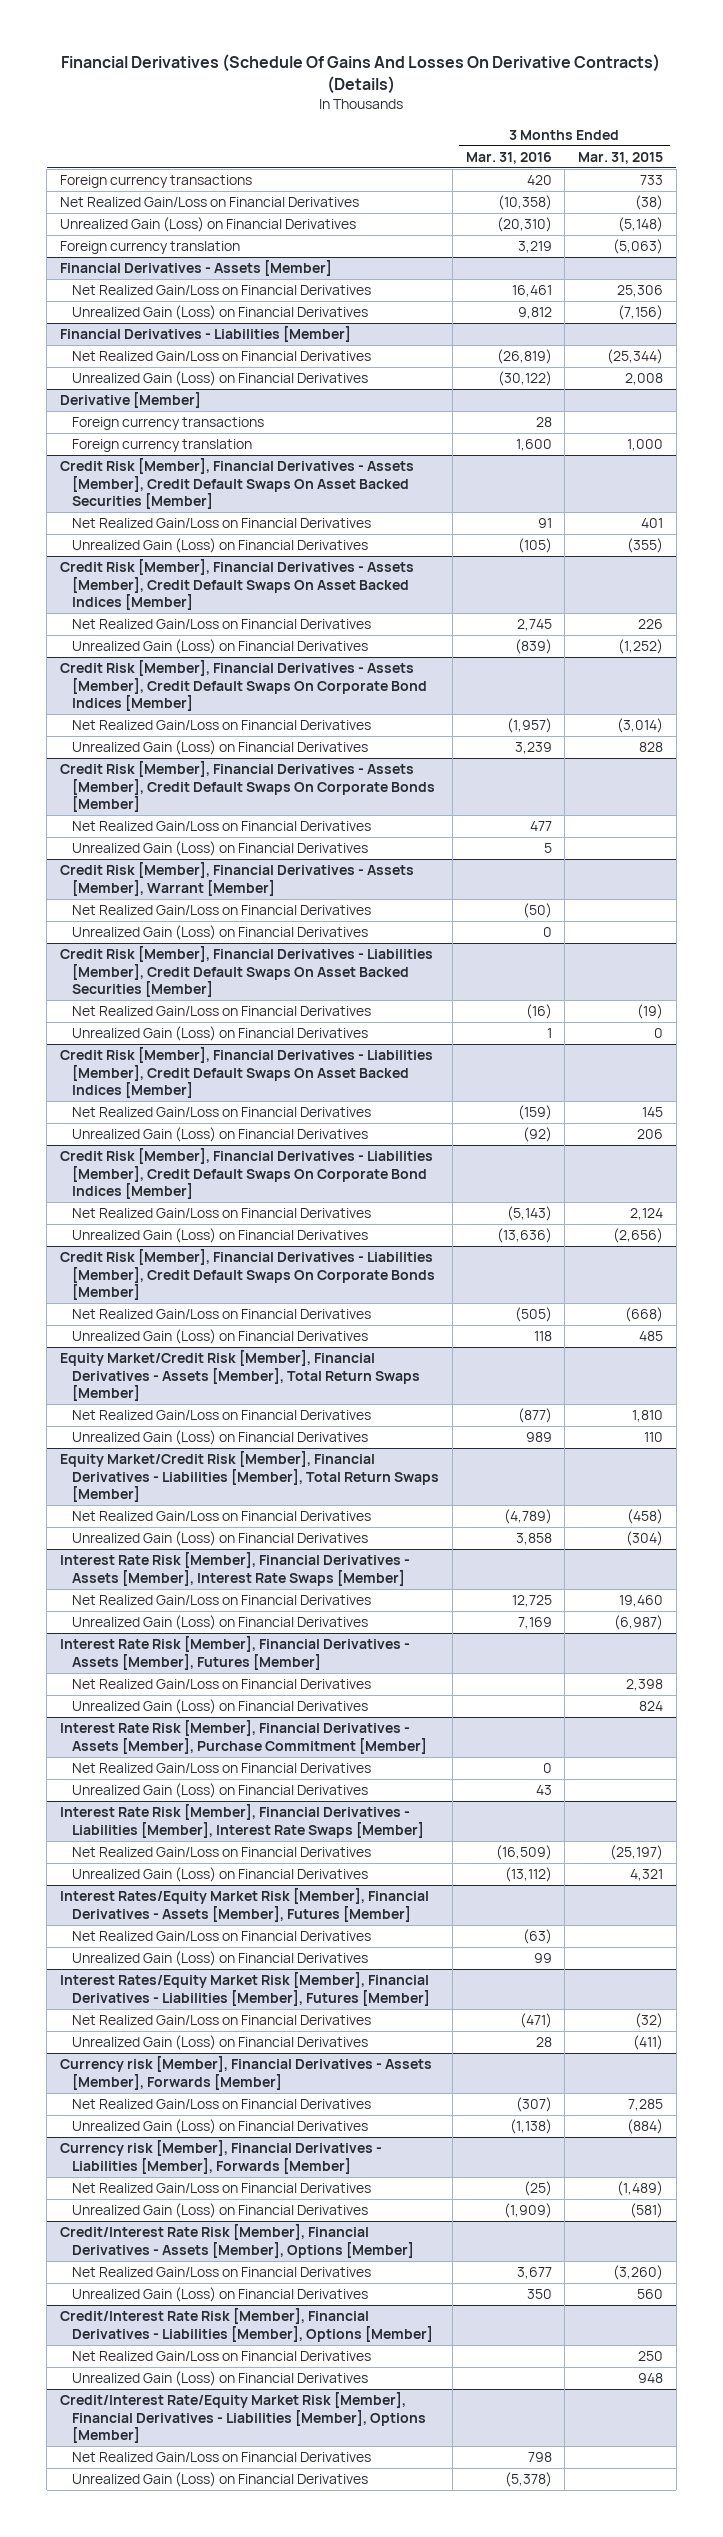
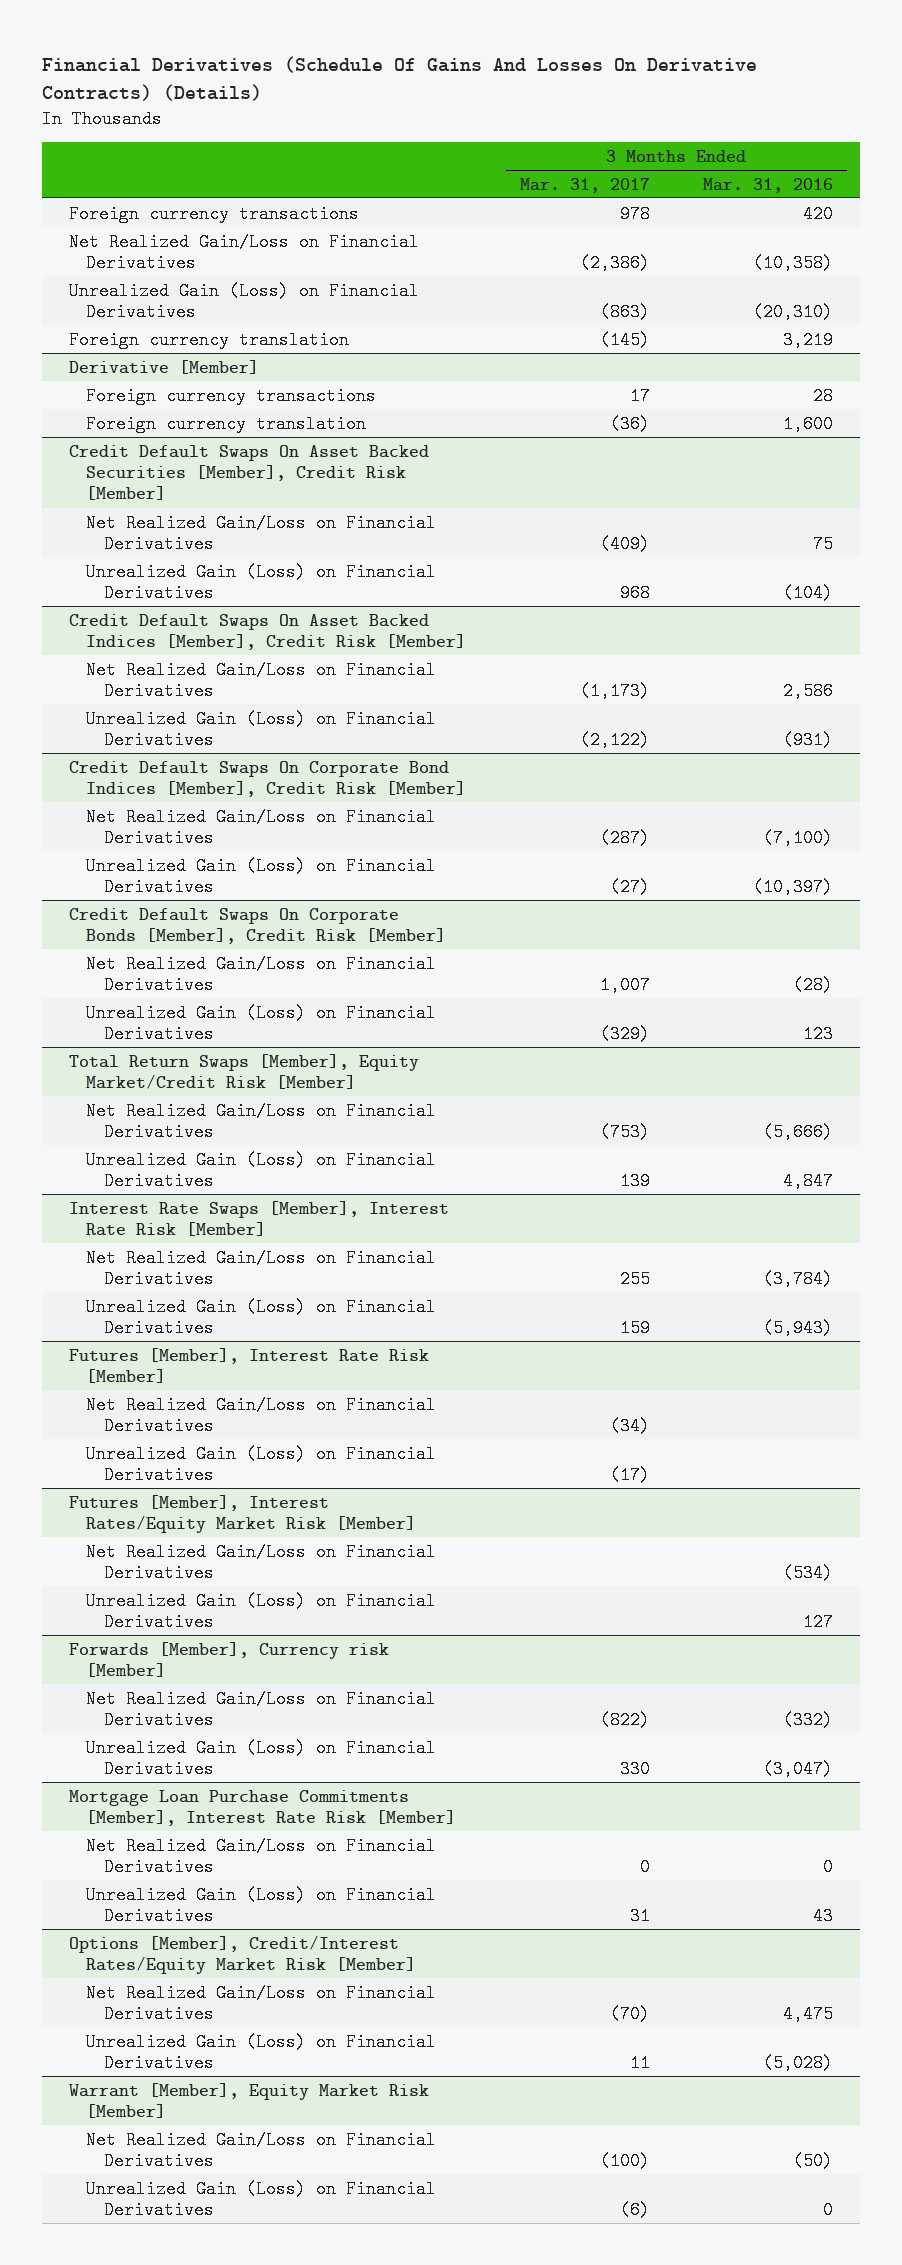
- | 3 Months Ended Mar. 31, 2016 | 3 Months Ended Mar. 31, 2015
+ | 3 Months Ended Mar. 31, 2017 | 3 Months Ended Mar. 31, 2016
- Financial Derivatives - Assets [Member]
- Net Realized Gain/Loss on Financial Derivatives | 16,461 | 25,306
- Unrealized Gain (Loss) on Financial Derivatives | 9,812 | (7,156)
- Financial Derivatives - Liabilities [Member]
- Net Realized Gain/Loss on Financial Derivatives | (26,819) | (25,344)
- Unrealized Gain (Loss) on Financial Derivatives | (30,122) | 2,008
- Credit Risk [Member], Financial Derivatives - Assets [Member], Credit Default Swaps On Asset Backed Securities [Member]
- Net Realized Gain/Loss on Financial Derivatives | 91 | 401
- Unrealized Gain (Loss) on Financial Derivatives | (105) | (355)
- Credit Risk [Member], Financial Derivatives - Assets [Member], Credit Default Swaps On Asset Backed Indices [Member]
- Net Realized Gain/Loss on Financial Derivatives | 2,745 | 226
- Unrealized Gain (Loss) on Financial Derivatives | (839) | (1,252)
- Credit Risk [Member], Financial Derivatives - Assets [Member], Credit Default Swaps On Corporate Bond Indices [Member]
- Net Realized Gain/Loss on Financial Derivatives | (1,957) | (3,014)
- Unrealized Gain (Loss) on Financial Derivatives | 3,239 | 828
- Credit Risk [Member], Financial Derivatives - Assets [Member], Credit Default Swaps On Corporate Bonds [Member]
- Net Realized Gain/Loss on Financial Derivatives | 477 |
- Unrealized Gain (Loss) on Financial Derivatives | 5 |
- Credit Risk [Member], Financial Derivatives - Assets [Member], Warrant [Member]
- Net Realized Gain/Loss on Financial Derivatives | (50) |
- Unrealized Gain (Loss) on Financial Derivatives | 0 |
- Credit Risk [Member], Financial Derivatives - Liabilities [Member], Credit Default Swaps On Asset Backed Securities [Member]
- Net Realized Gain/Loss on Financial Derivatives | (16) | (19)
- Unrealized Gain (Loss) on Financial Derivatives | 1 | 0
- Credit Risk [Member], Financial Derivatives - Liabilities [Member], Credit Default Swaps On Asset Backed Indices [Member]
- Net Realized Gain/Loss on Financial Derivatives | (159) | 145
- Unrealized Gain (Loss) on Financial Derivatives | (92) | 206
- Credit Risk [Member], Financial Derivatives - Liabilities [Member], Credit Default Swaps On Corporate Bond Indices [Member]
- Net Realized Gain/Loss on Financial Derivatives | (5,143) | 2,124
- Unrealized Gain (Loss) on Financial Derivatives | (13,636) | (2,656)
- Credit Risk [Member], Financial Derivatives - Liabilities [Member], Credit Default Swaps On Corporate Bonds [Member]
- Net Realized Gain/Loss on Financial Derivatives | (505) | (668)
- Unrealized Gain (Loss) on Financial Derivatives | 118 | 485
- Equity Market/Credit Risk [Member], Financial Derivatives - Assets [Member], Total Return Swaps [Member]
- Net Realized Gain/Loss on Financial Derivatives | (877) | 1,810
- Unrealized Gain (Loss) on Financial Derivatives | 989 | 110
- Equity Market/Credit Risk [Member], Financial Derivatives - Liabilities [Member], Total Return Swaps [Member]
- Net Realized Gain/Loss on Financial Derivatives | (4,789) | (458)
- Unrealized Gain (Loss) on Financial Derivatives | 3,858 | (304)
- Interest Rate Risk [Member], Financial Derivatives - Assets [Member], Interest Rate Swaps [Member]
- Net Realized Gain/Loss on Financial Derivatives | 12,725 | 19,460
- Unrealized Gain (Loss) on Financial Derivatives | 7,169 | (6,987)
- Interest Rate Risk [Member], Financial Derivatives - Assets [Member], Futures [Member]
+ Credit Default Swaps On Asset Backed Securities [Member], Credit Risk [Member]
+ Net Realized Gain/Loss on Financial Derivatives | (409) | 75
+ Unrealized Gain (Loss) on Financial Derivatives | 968 | (104)
+ Credit Default Swaps On Asset Backed Indices [Member], Credit Risk [Member]
+ Net Realized Gain/Loss on Financial Derivatives | (1,173) | 2,586
+ Unrealized Gain (Loss) on Financial Derivatives | (2,122) | (931)
+ Credit Default Swaps On Corporate Bond Indices [Member], Credit Risk [Member]
+ Net Realized Gain/Loss on Financial Derivatives | (287) | (7,100)
+ Unrealized Gain (Loss) on Financial Derivatives | (27) | (10,397)
+ Credit Default Swaps On Corporate Bonds [Member], Credit Risk [Member]
+ Net Realized Gain/Loss on Financial Derivatives | 1,007 | (28)
+ Unrealized Gain (Loss) on Financial Derivatives | (329) | 123
+ Total Return Swaps [Member], Equity Market/Credit Risk [Member]
+ Net Realized Gain/Loss on Financial Derivatives | (753) | (5,666)
+ Unrealized Gain (Loss) on Financial Derivatives | 139 | 4,847
+ Interest Rate Swaps [Member], Interest Rate Risk [Member]
+ Net Realized Gain/Loss on Financial Derivatives | 255 | (3,784)
+ Unrealized Gain (Loss) on Financial Derivatives | 159 | (5,943)
+ Futures [Member], Interest Rate Risk [Member]
- Interest Rate Risk [Member], Financial Derivatives - Assets [Member], Purchase Commitment [Member]
+ Futures [Member], Interest Rates/Equity Market Risk [Member]
+ Net Realized Gain/Loss on Financial Derivatives | | (534)
+ Unrealized Gain (Loss) on Financial Derivatives | | 127
+ Forwards [Member], Currency risk [Member]
+ Net Realized Gain/Loss on Financial Derivatives | (822) | (332)
+ Unrealized Gain (Loss) on Financial Derivatives | 330 | (3,047)
+ Mortgage Loan Purchase Commitments [Member], Interest Rate Risk [Member]
- Interest Rate Risk [Member], Financial Derivatives - Liabilities [Member], Interest Rate Swaps [Member]
- Net Realized Gain/Loss on Financial Derivatives | (16,509) | (25,197)
- Unrealized Gain (Loss) on Financial Derivatives | (13,112) | 4,321
- Interest Rates/Equity Market Risk [Member], Financial Derivatives - Assets [Member], Futures [Member]
- Net Realized Gain/Loss on Financial Derivatives | (63) |
- Unrealized Gain (Loss) on Financial Derivatives | 99 |
- Interest Rates/Equity Market Risk [Member], Financial Derivatives - Liabilities [Member], Futures [Member]
- Net Realized Gain/Loss on Financial Derivatives | (471) | (32)
- Unrealized Gain (Loss) on Financial Derivatives | 28 | (411)
- Currency risk [Member], Financial Derivatives - Assets [Member], Forwards [Member]
- Net Realized Gain/Loss on Financial Derivatives | (307) | 7,285
- Unrealized Gain (Loss) on Financial Derivatives | (1,138) | (884)
- Currency risk [Member], Financial Derivatives - Liabilities [Member], Forwards [Member]
- Net Realized Gain/Loss on Financial Derivatives | (25) | (1,489)
- Unrealized Gain (Loss) on Financial Derivatives | (1,909) | (581)
- Credit/Interest Rate Risk [Member], Financial Derivatives - Assets [Member], Options [Member]
- Net Realized Gain/Loss on Financial Derivatives | 3,677 | (3,260)
- Unrealized Gain (Loss) on Financial Derivatives | 350 | 560
- Credit/Interest Rate Risk [Member], Financial Derivatives - Liabilities [Member], Options [Member]
- Net Realized Gain/Loss on Financial Derivatives | | 250
- Unrealized Gain (Loss) on Financial Derivatives | | 948
- Credit/Interest Rate/Equity Market Risk [Member], Financial Derivatives - Liabilities [Member], Options [Member]
- Net Realized Gain/Loss on Financial Derivatives | 798 |
- Unrealized Gain (Loss) on Financial Derivatives | (5,378) |
+ Options [Member], Credit/Interest Rates/Equity Market Risk [Member]
+ Net Realized Gain/Loss on Financial Derivatives | (70) | 4,475
+ Unrealized Gain (Loss) on Financial Derivatives | 11 | (5,028)
+ Warrant [Member], Equity Market Risk [Member]
+ Net Realized Gain/Loss on Financial Derivatives | (100) | (50)
+ Unrealized Gain (Loss) on Financial Derivatives | (6) | 0

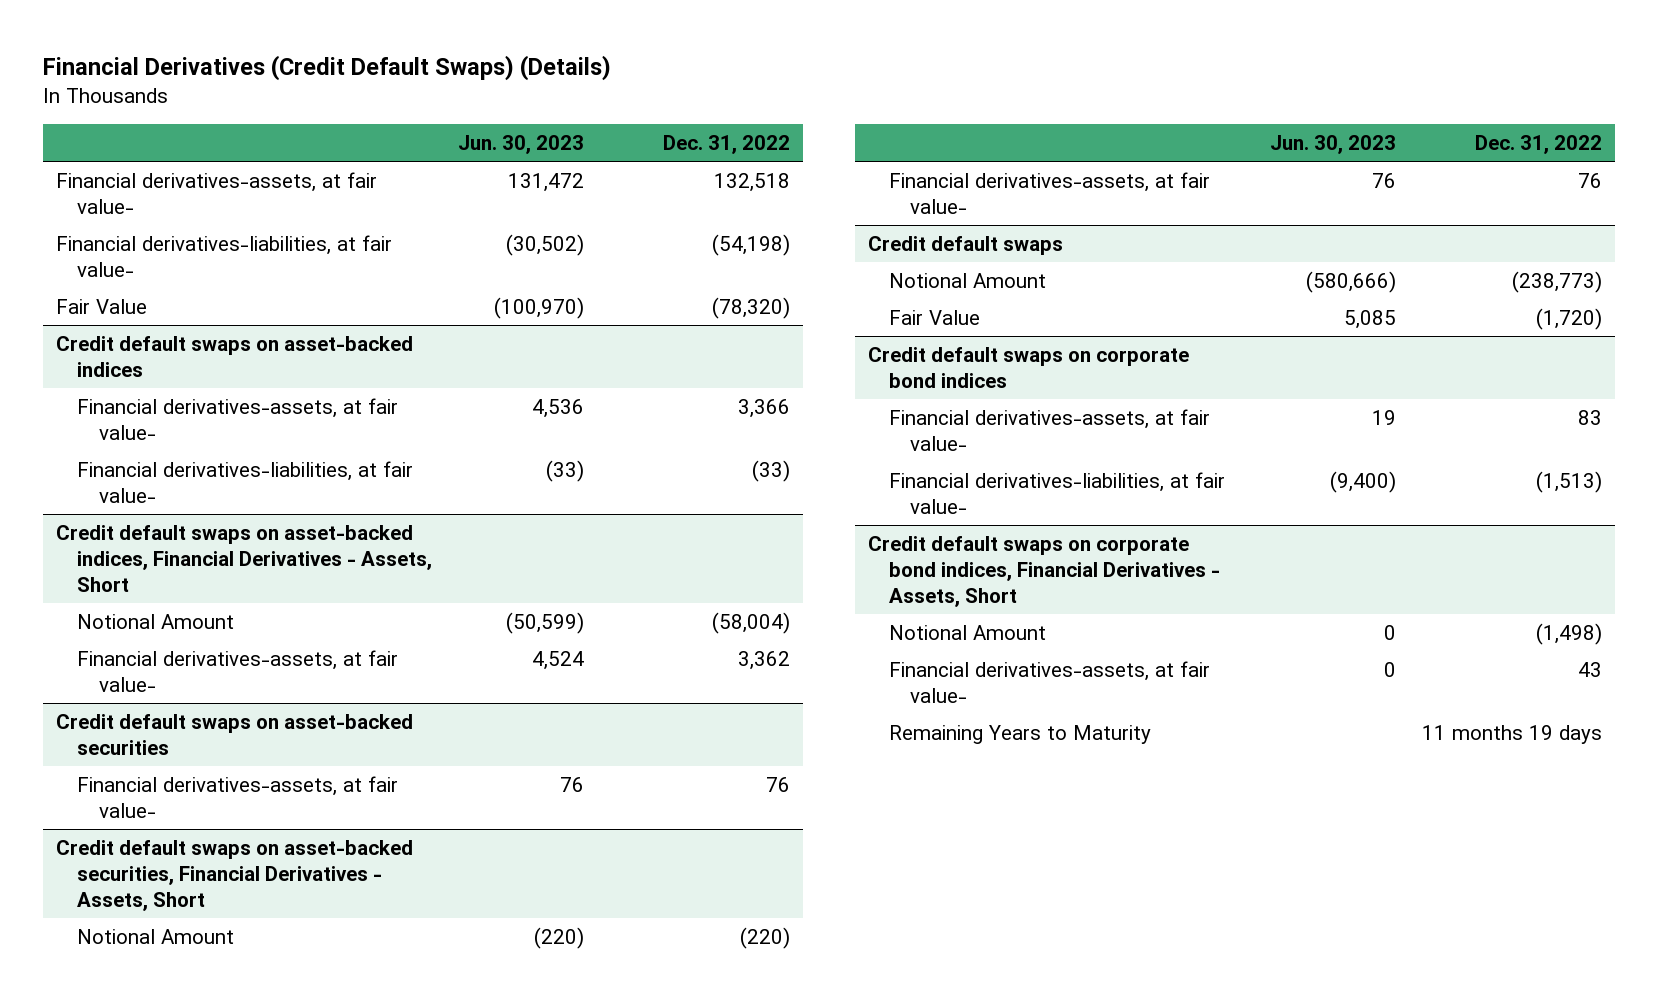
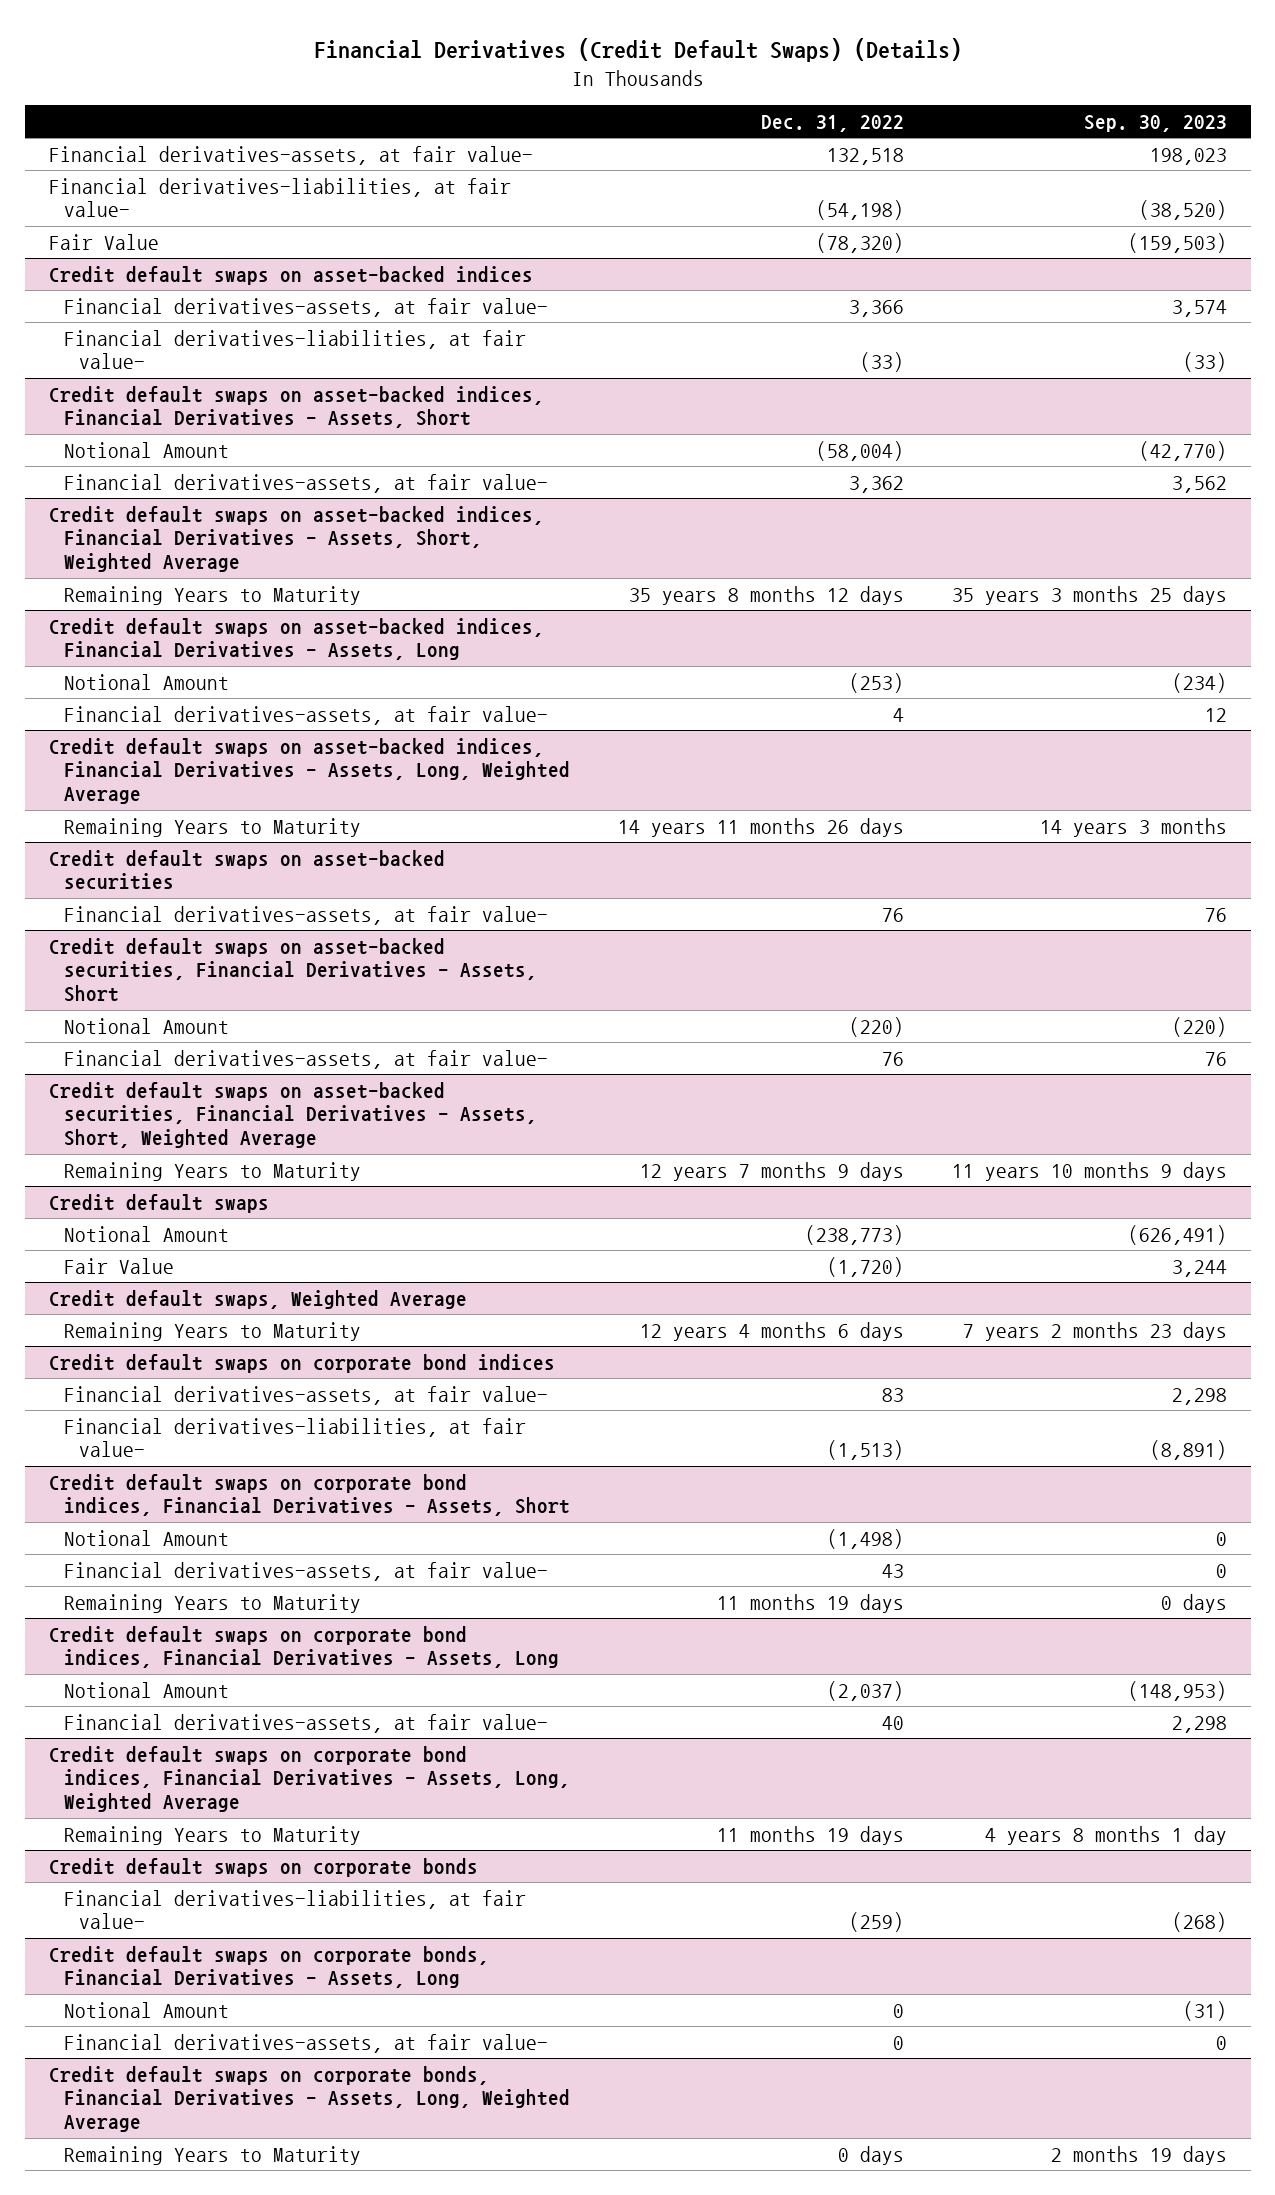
- | Jun. 30, 2023 | Dec. 31, 2022
+ | Dec. 31, 2022 | Sep. 30, 2023
+ Credit default swaps on asset-backed indices, Financial Derivatives - Assets, Short, Weighted Average
+ Remaining Years to Maturity | 35 years 8 months 12 days | 35 years 3 months 25 days
+ Credit default swaps on asset-backed indices, Financial Derivatives - Assets, Long
+ Notional Amount | (253) | (234)
+ Financial derivatives-assets, at fair value- | 4 | 12
+ Credit default swaps on asset-backed indices, Financial Derivatives - Assets, Long, Weighted Average
+ Remaining Years to Maturity | 14 years 11 months 26 days | 14 years 3 months
+ Credit default swaps on asset-backed securities, Financial Derivatives - Assets, Short, Weighted Average
+ Remaining Years to Maturity | 12 years 7 months 9 days | 11 years 10 months 9 days
+ Credit default swaps, Weighted Average
+ Remaining Years to Maturity | 12 years 4 months 6 days | 7 years 2 months 23 days
+ Credit default swaps on corporate bond indices, Financial Derivatives - Assets, Long
+ Notional Amount | (2,037) | (148,953)
+ Financial derivatives-assets, at fair value- | 40 | 2,298
+ Credit default swaps on corporate bond indices, Financial Derivatives - Assets, Long, Weighted Average
+ Remaining Years to Maturity | 11 months 19 days | 4 years 8 months 1 day
+ Credit default swaps on corporate bonds
+ Financial derivatives-liabilities, at fair value- | (259) | (268)
+ Credit default swaps on corporate bonds, Financial Derivatives - Assets, Long
+ Notional Amount | 0 | (31)
+ Financial derivatives-assets, at fair value- | 0 | 0
+ Credit default swaps on corporate bonds, Financial Derivatives - Assets, Long, Weighted Average
+ Remaining Years to Maturity | 0 days | 2 months 19 days

